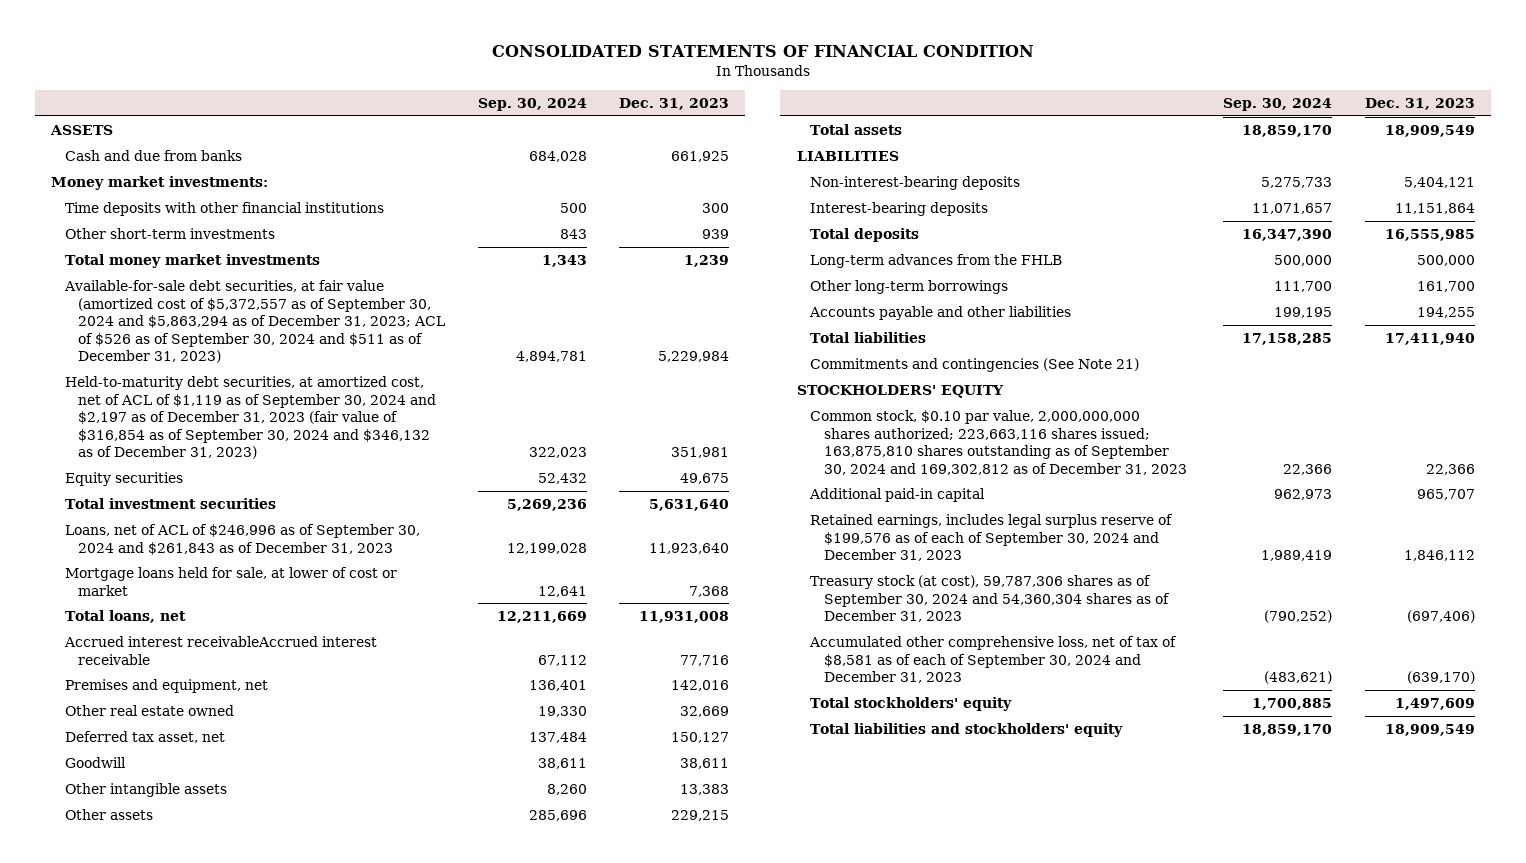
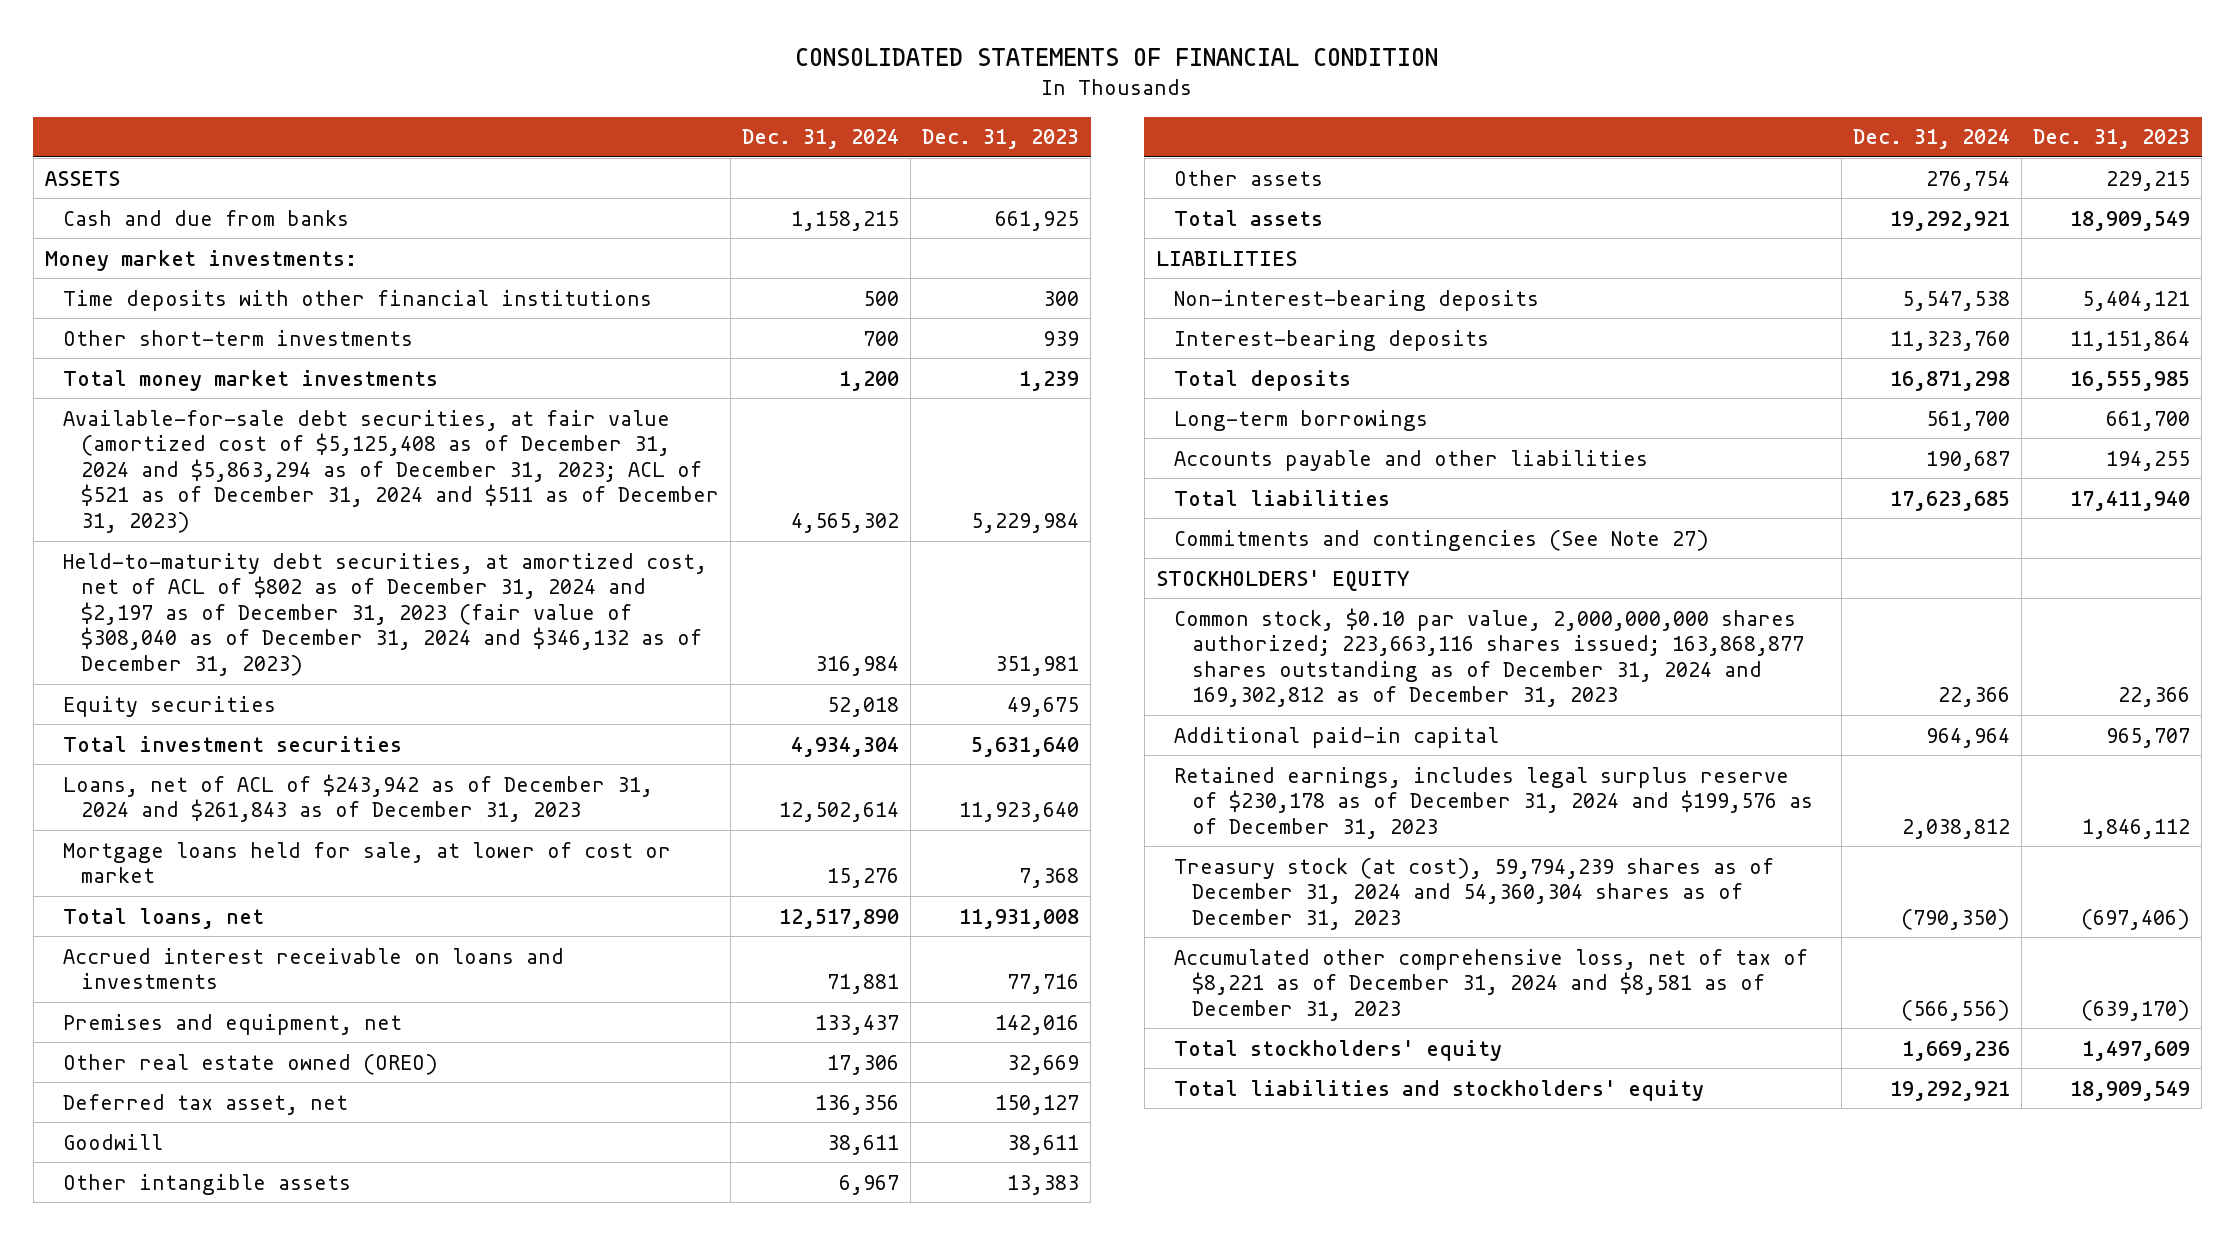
- | Sep. 30, 2024 | Dec. 31, 2023
+ | Dec. 31, 2024 | Dec. 31, 2023
- Available-for-sale debt securities, at fair value (amortized cost of $5,372,557 as of September 30, 2024 and $5,863,294 as of December 31, 2023; ACL of $526 as of September 30, 2024 and $511 as of December 31, 2023) | 4,894,781 | 5,229,984
- Held-to-maturity debt securities, at amortized cost, net of ACL of $1,119 as of September 30, 2024 and $2,197 as of December 31, 2023 (fair value of $316,854 as of September 30, 2024 and $346,132 as of December 31, 2023) | 322,023 | 351,981
+ Available-for-sale debt securities, at fair value (amortized cost of $5,125,408 as of December 31, 2024 and $5,863,294 as of December 31, 2023; ACL of $521 as of December 31, 2024 and $511 as of December 31, 2023) | 4,565,302 | 5,229,984
+ Held-to-maturity debt securities, at amortized cost, net of ACL of $802 as of December 31, 2024 and $2,197 as of December 31, 2023 (fair value of $308,040 as of December 31, 2024 and $346,132 as of December 31, 2023) | 316,984 | 351,981
- Loans, net of ACL of $246,996 as of September 30, 2024 and $261,843 as of December 31, 2023 | 12,199,028 | 11,923,640
+ Loans, net of ACL of $243,942 as of December 31, 2024 and $261,843 as of December 31, 2023 | 12,502,614 | 11,923,640
- Accrued interest receivableAccrued interest receivable | 67,112 | 77,716
+ Accrued interest receivable on loans and investments | 71,881 | 77,716
- Other real estate owned | 19,330 | 32,669
+ Other real estate owned (OREO) | 17,306 | 32,669
- Long-term advances from the FHLB | 500,000 | 500,000
- Other long-term borrowings | 111,700 | 161,700
+ Long-term borrowings | 561,700 | 661,700
- Commitments and contingencies (See Note 21)
+ Commitments and contingencies (See Note 27)
- Common stock, $0.10 par value, 2,000,000,000 shares authorized; 223,663,116 shares issued; 163,875,810 shares outstanding as of September 30, 2024 and 169,302,812 as of December 31, 2023 | 22,366 | 22,366
+ Common stock, $0.10 par value, 2,000,000,000 shares authorized; 223,663,116 shares issued; 163,868,877 shares outstanding as of December 31, 2024 and 169,302,812 as of December 31, 2023 | 22,366 | 22,366
- Retained earnings, includes legal surplus reserve of $199,576 as of each of September 30, 2024 and December 31, 2023 | 1,989,419 | 1,846,112
- Treasury stock (at cost), 59,787,306 shares as of September 30, 2024 and 54,360,304 shares as of December 31, 2023 | (790,252) | (697,406)
- Accumulated other comprehensive loss, net of tax of $8,581 as of each of September 30, 2024 and December 31, 2023 | (483,621) | (639,170)
+ Retained earnings, includes legal surplus reserve of $230,178 as of December 31, 2024 and $199,576 as of December 31, 2023 | 2,038,812 | 1,846,112
+ Treasury stock (at cost), 59,794,239 shares as of December 31, 2024 and 54,360,304 shares as of December 31, 2023 | (790,350) | (697,406)
+ Accumulated other comprehensive loss, net of tax of $8,221 as of December 31, 2024 and $8,581 as of December 31, 2023 | (566,556) | (639,170)

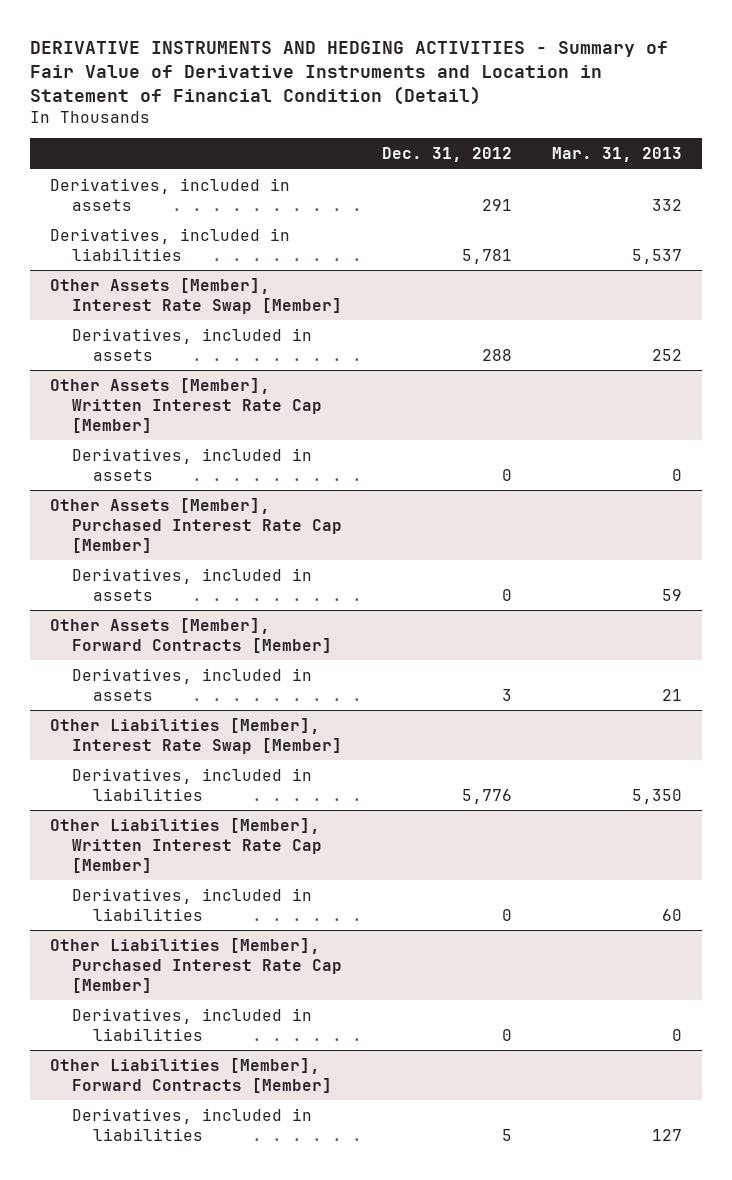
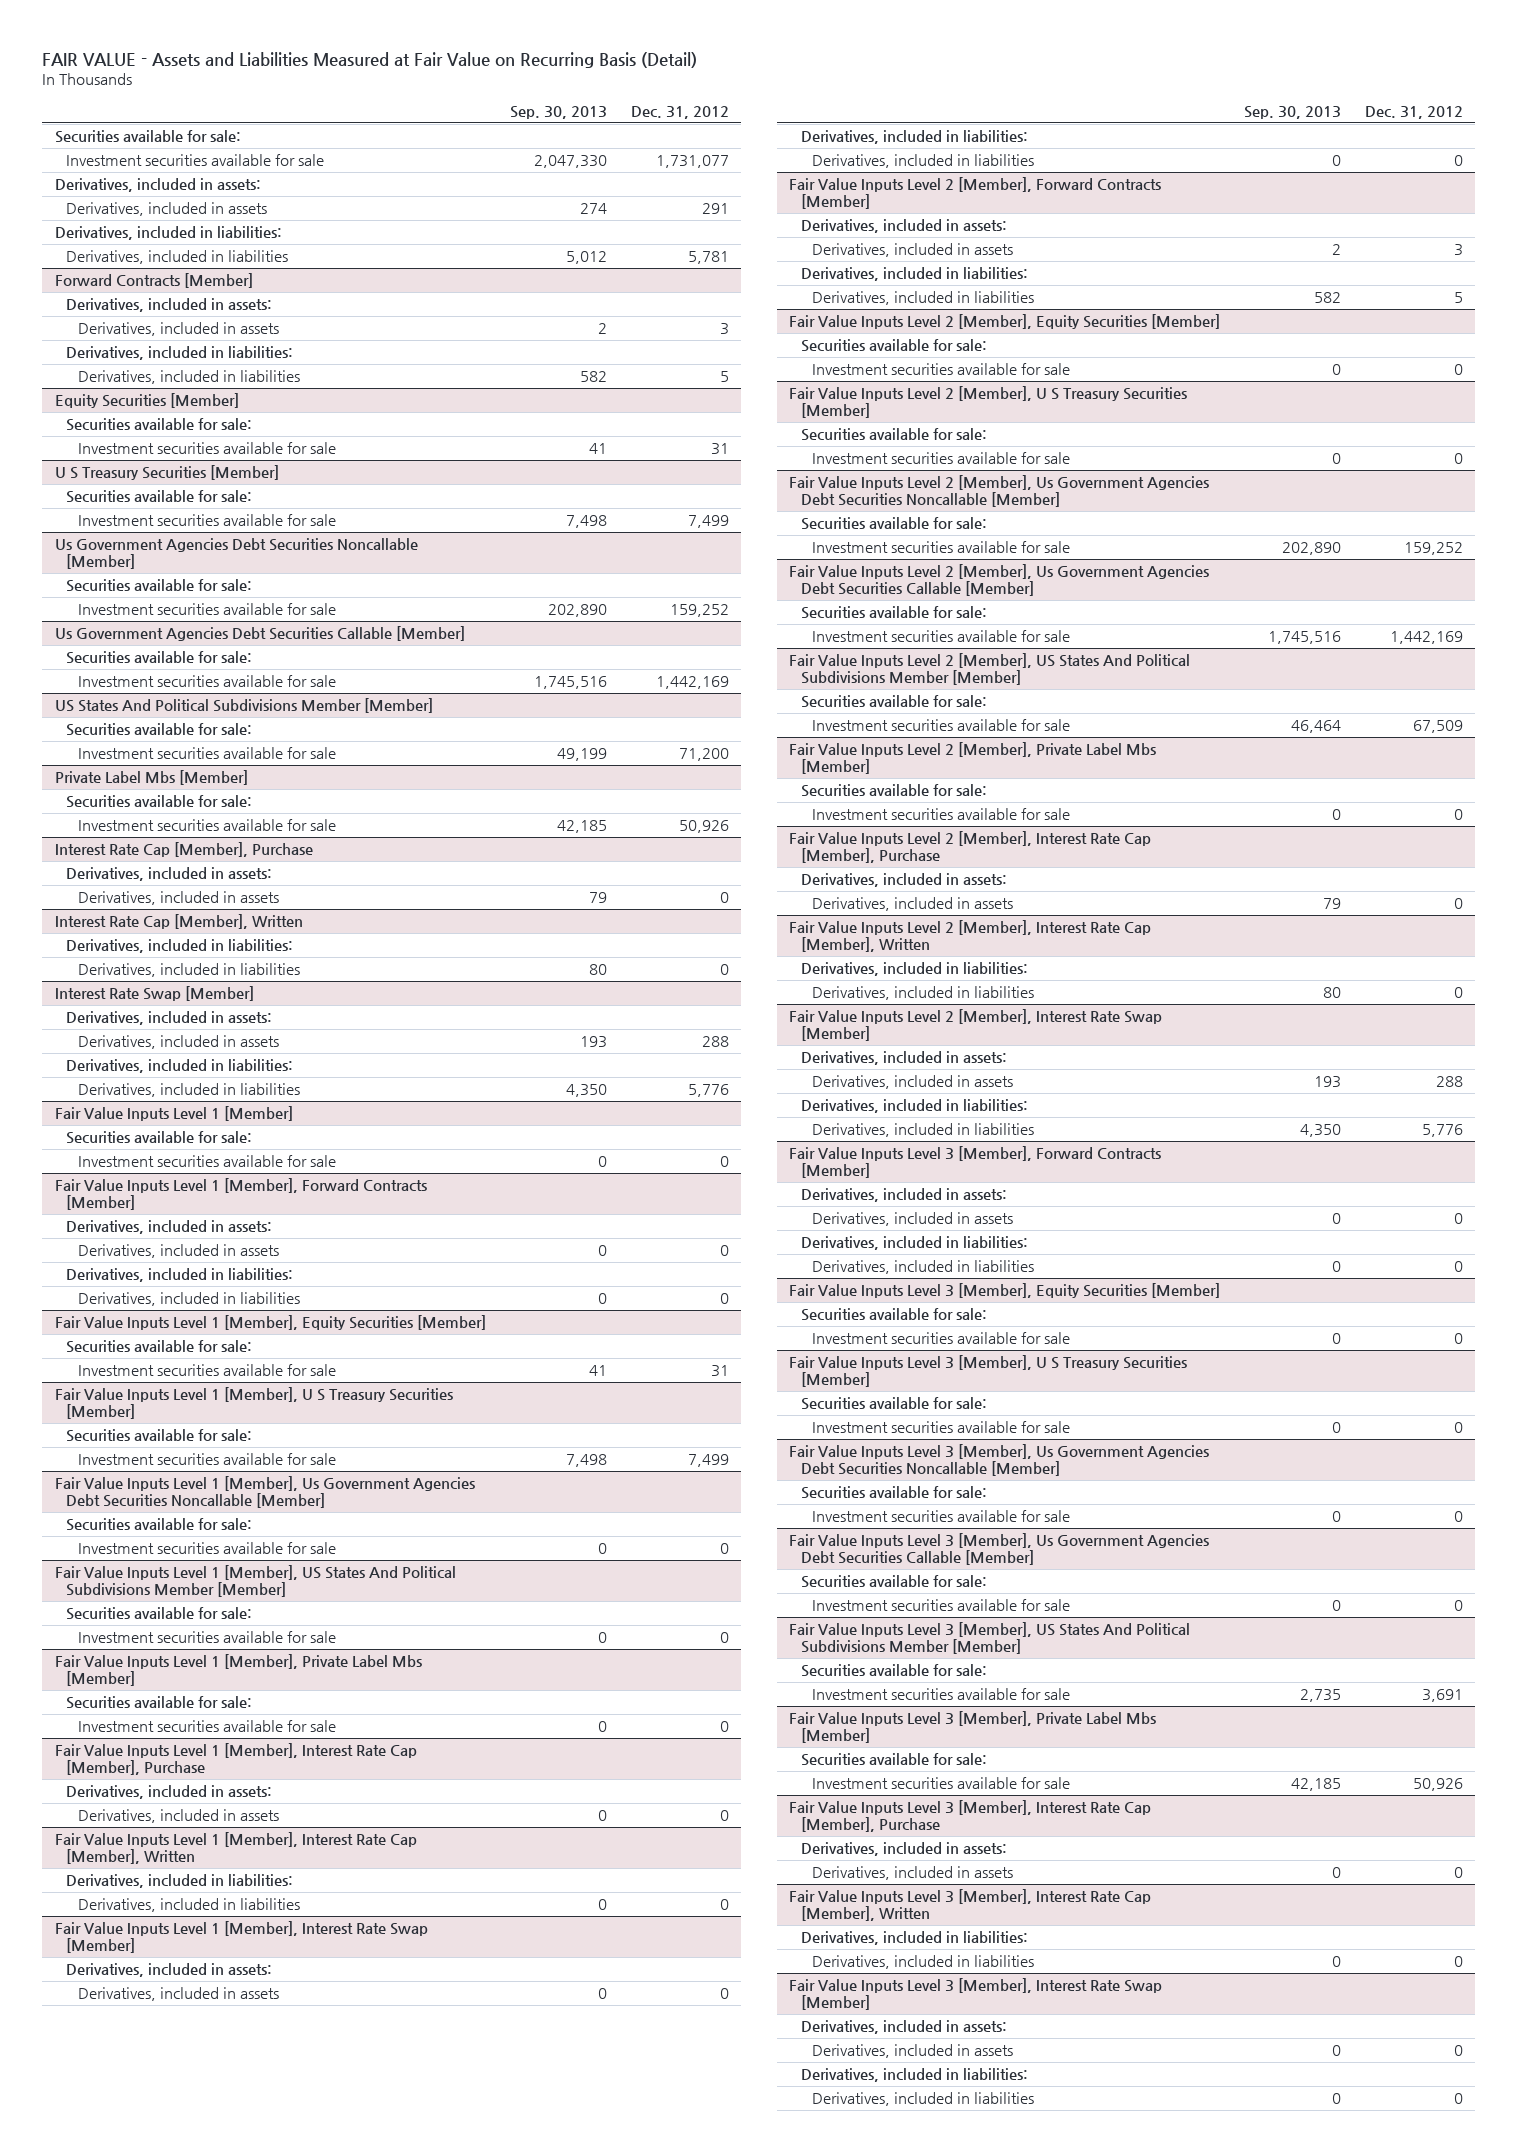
- DERIVATIVE INSTRUMENTS AND HEDGING ACTIVITIES - Summary of Fair Value of Derivative Instruments and Location in Statement of Financial Condition (Detail)
+ FAIR VALUE - Assets and Liabilities Measured at Fair Value on Recurring Basis (Detail)
- | Dec. 31, 2012 | Mar. 31, 2013
+ | Sep. 30, 2013 | Dec. 31, 2012
+ Securities available for sale:
+ Investment securities available for sale | 2,047,330 | 1,731,077
+ Derivatives, included in assets:
+ Derivatives, included in liabilities:
- Other Assets [Member], Interest Rate Swap [Member]
+ Forward Contracts [Member]
+ Derivatives, included in assets:
+ Derivatives, included in assets | 2 | 3
+ Derivatives, included in liabilities:
+ Derivatives, included in liabilities | 582 | 5
+ Equity Securities [Member]
+ Securities available for sale:
+ Investment securities available for sale | 41 | 31
+ U S Treasury Securities [Member]
+ Securities available for sale:
+ Investment securities available for sale | 7,498 | 7,499
+ Us Government Agencies Debt Securities Noncallable [Member]
+ Securities available for sale:
+ Investment securities available for sale | 202,890 | 159,252
+ Us Government Agencies Debt Securities Callable [Member]
+ Securities available for sale:
+ Investment securities available for sale | 1,745,516 | 1,442,169
+ US States And Political Subdivisions Member [Member]
+ Securities available for sale:
+ Investment securities available for sale | 49,199 | 71,200
+ Private Label Mbs [Member]
+ Securities available for sale:
+ Investment securities available for sale | 42,185 | 50,926
+ Interest Rate Cap [Member], Purchase
+ Derivatives, included in assets:
+ Derivatives, included in assets | 79 | 0
+ Interest Rate Cap [Member], Written
+ Derivatives, included in liabilities:
+ Derivatives, included in liabilities | 80 | 0
+ Interest Rate Swap [Member]
+ Derivatives, included in assets:
- Other Assets [Member], Written Interest Rate Cap [Member]
+ Derivatives, included in liabilities:
+ Derivatives, included in liabilities | 4,350 | 5,776
+ Fair Value Inputs Level 1 [Member]
+ Securities available for sale:
+ Investment securities available for sale | 0 | 0
+ Fair Value Inputs Level 1 [Member], Forward Contracts [Member]
+ Derivatives, included in assets:
- Other Assets [Member], Purchased Interest Rate Cap [Member]
+ Derivatives, included in liabilities:
+ Derivatives, included in liabilities | 0 | 0
+ Fair Value Inputs Level 1 [Member], Equity Securities [Member]
+ Securities available for sale:
+ Investment securities available for sale | 41 | 31
+ Fair Value Inputs Level 1 [Member], U S Treasury Securities [Member]
+ Securities available for sale:
+ Investment securities available for sale | 7,498 | 7,499
+ Fair Value Inputs Level 1 [Member], Us Government Agencies Debt Securities Noncallable [Member]
+ Securities available for sale:
+ Investment securities available for sale | 0 | 0
+ Fair Value Inputs Level 1 [Member], US States And Political Subdivisions Member [Member]
+ Securities available for sale:
+ Investment securities available for sale | 0 | 0
+ Fair Value Inputs Level 1 [Member], Private Label Mbs [Member]
+ Securities available for sale:
+ Investment securities available for sale | 0 | 0
+ Fair Value Inputs Level 1 [Member], Interest Rate Cap [Member], Purchase
+ Derivatives, included in assets:
- Other Assets [Member], Forward Contracts [Member]
+ Fair Value Inputs Level 1 [Member], Interest Rate Cap [Member], Written
+ Derivatives, included in liabilities:
+ Derivatives, included in liabilities | 0 | 0
+ Fair Value Inputs Level 1 [Member], Interest Rate Swap [Member]
+ Derivatives, included in assets:
+ Derivatives, included in assets | 0 | 0
+ Derivatives, included in liabilities:
+ Derivatives, included in liabilities | 0 | 0
+ Fair Value Inputs Level 2 [Member], Forward Contracts [Member]
+ Derivatives, included in assets:
- Other Liabilities [Member], Interest Rate Swap [Member]
+ Derivatives, included in liabilities:
+ Derivatives, included in liabilities | 582 | 5
+ Fair Value Inputs Level 2 [Member], Equity Securities [Member]
+ Securities available for sale:
+ Investment securities available for sale | 0 | 0
+ Fair Value Inputs Level 2 [Member], U S Treasury Securities [Member]
+ Securities available for sale:
+ Investment securities available for sale | 0 | 0
+ Fair Value Inputs Level 2 [Member], Us Government Agencies Debt Securities Noncallable [Member]
+ Securities available for sale:
+ Investment securities available for sale | 202,890 | 159,252
+ Fair Value Inputs Level 2 [Member], Us Government Agencies Debt Securities Callable [Member]
+ Securities available for sale:
+ Investment securities available for sale | 1,745,516 | 1,442,169
+ Fair Value Inputs Level 2 [Member], US States And Political Subdivisions Member [Member]
+ Securities available for sale:
+ Investment securities available for sale | 46,464 | 67,509
+ Fair Value Inputs Level 2 [Member], Private Label Mbs [Member]
+ Securities available for sale:
+ Investment securities available for sale | 0 | 0
+ Fair Value Inputs Level 2 [Member], Interest Rate Cap [Member], Purchase
+ Derivatives, included in assets:
+ Derivatives, included in assets | 79 | 0
+ Fair Value Inputs Level 2 [Member], Interest Rate Cap [Member], Written
+ Derivatives, included in liabilities:
+ Derivatives, included in liabilities | 80 | 0
+ Fair Value Inputs Level 2 [Member], Interest Rate Swap [Member]
+ Derivatives, included in assets:
+ Derivatives, included in assets | 193 | 288
+ Derivatives, included in liabilities:
- Other Liabilities [Member], Written Interest Rate Cap [Member]
+ Fair Value Inputs Level 3 [Member], Forward Contracts [Member]
+ Derivatives, included in assets:
+ Derivatives, included in assets | 0 | 0
+ Derivatives, included in liabilities:
- Other Liabilities [Member], Purchased Interest Rate Cap [Member]
+ Fair Value Inputs Level 3 [Member], Equity Securities [Member]
+ Securities available for sale:
+ Investment securities available for sale | 0 | 0
+ Fair Value Inputs Level 3 [Member], U S Treasury Securities [Member]
+ Securities available for sale:
+ Investment securities available for sale | 0 | 0
+ Fair Value Inputs Level 3 [Member], Us Government Agencies Debt Securities Noncallable [Member]
+ Securities available for sale:
+ Investment securities available for sale | 0 | 0
+ Fair Value Inputs Level 3 [Member], Us Government Agencies Debt Securities Callable [Member]
+ Securities available for sale:
+ Investment securities available for sale | 0 | 0
+ Fair Value Inputs Level 3 [Member], US States And Political Subdivisions Member [Member]
+ Securities available for sale:
+ Investment securities available for sale | 2,735 | 3,691
+ Fair Value Inputs Level 3 [Member], Private Label Mbs [Member]
+ Securities available for sale:
+ Investment securities available for sale | 42,185 | 50,926
+ Fair Value Inputs Level 3 [Member], Interest Rate Cap [Member], Purchase
+ Derivatives, included in assets:
+ Derivatives, included in assets | 0 | 0
+ Fair Value Inputs Level 3 [Member], Interest Rate Cap [Member], Written
+ Derivatives, included in liabilities:
- Other Liabilities [Member], Forward Contracts [Member]
- Derivatives, included in liabilities | 5 | 127
+ Fair Value Inputs Level 3 [Member], Interest Rate Swap [Member]
+ Derivatives, included in assets:
+ Derivatives, included in assets | 0 | 0
+ Derivatives, included in liabilities:
+ Derivatives, included in liabilities | 0 | 0

